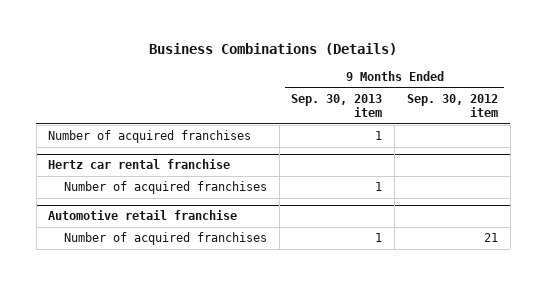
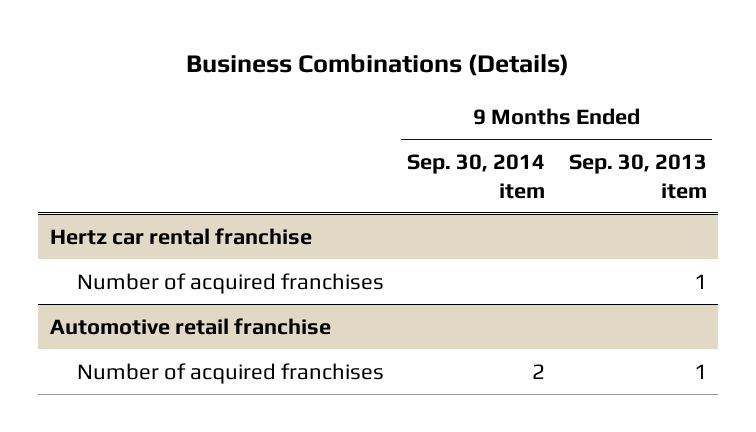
- | 9 Months Ended Sep. 30, 2013 item | 9 Months Ended Sep. 30, 2012 item
+ | 9 Months Ended Sep. 30, 2014 item | 9 Months Ended Sep. 30, 2013 item
- Number of acquired franchises | 1 |

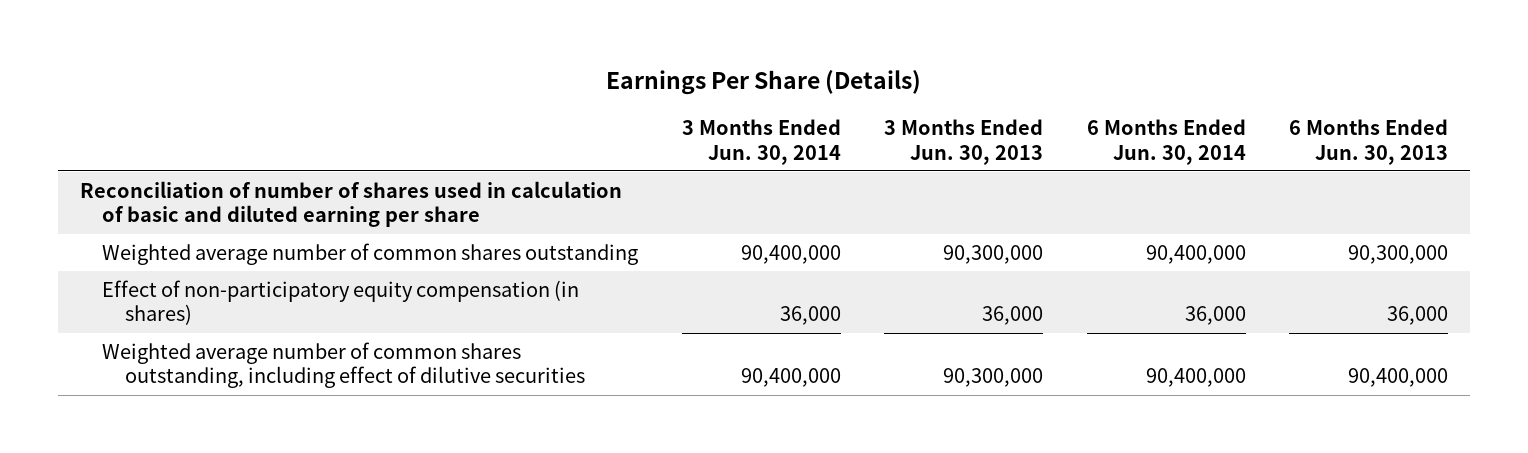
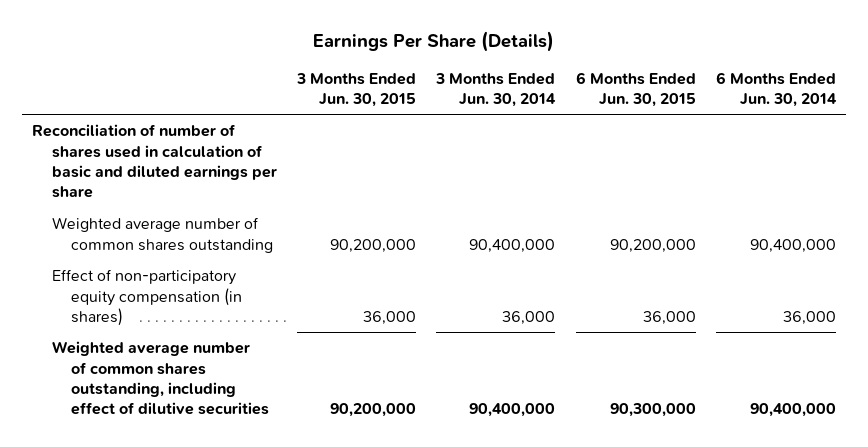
- | 3 Months Ended Jun. 30, 2014 | 3 Months Ended Jun. 30, 2013 | 6 Months Ended Jun. 30, 2014 | 6 Months Ended Jun. 30, 2013
+ | 3 Months Ended Jun. 30, 2015 | 3 Months Ended Jun. 30, 2014 | 6 Months Ended Jun. 30, 2015 | 6 Months Ended Jun. 30, 2014
- Reconciliation of number of shares used in calculation of basic and diluted earning per share
+ Reconciliation of number of shares used in calculation of basic and diluted earnings per share

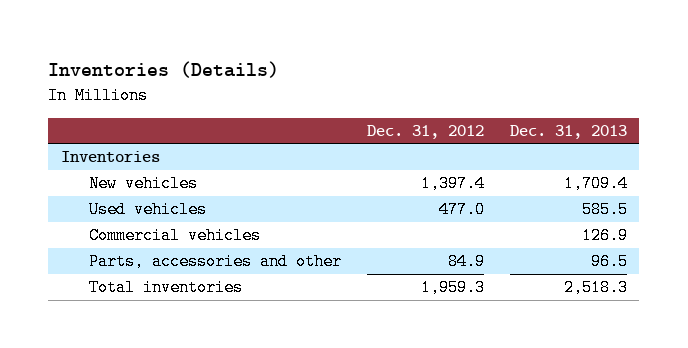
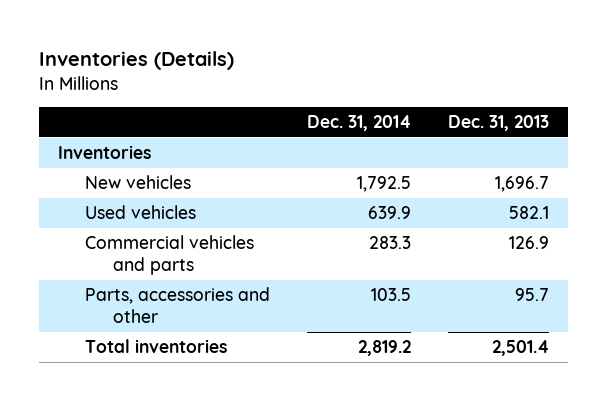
- | Dec. 31, 2012 | Dec. 31, 2013
+ | Dec. 31, 2014 | Dec. 31, 2013
- New vehicles | 1,397.4 | 1,709.4
- Used vehicles | 477.0 | 585.5
- Commercial vehicles | | 126.9
- Parts, accessories and other | 84.9 | 96.5
- Total inventories | 1,959.3 | 2,518.3
+ New vehicles | 1,792.5 | 1,696.7
+ Used vehicles | 639.9 | 582.1
+ Commercial vehicles and parts | 283.3 | 126.9
+ Parts, accessories and other | 103.5 | 95.7
+ Total inventories | 2,819.2 | 2,501.4

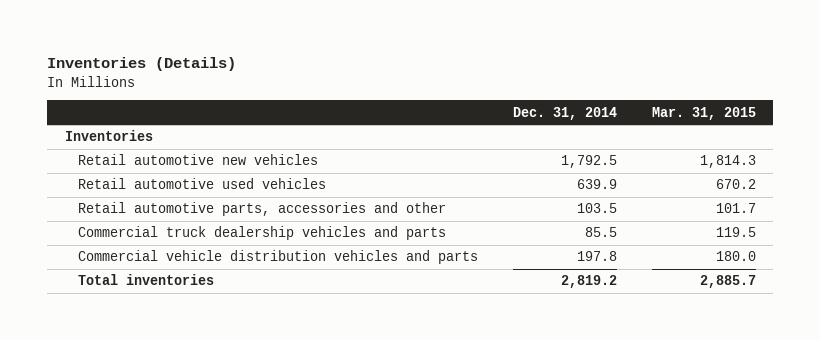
- | Dec. 31, 2014 | Dec. 31, 2013
+ | Dec. 31, 2014 | Mar. 31, 2015
- New vehicles | 1,792.5 | 1,696.7
- Used vehicles | 639.9 | 582.1
- Commercial vehicles and parts | 283.3 | 126.9
- Parts, accessories and other | 103.5 | 95.7
+ Retail automotive new vehicles | 1,792.5 | 1,814.3
+ Retail automotive used vehicles | 639.9 | 670.2
+ Retail automotive parts, accessories and other | 103.5 | 101.7
+ Commercial truck dealership vehicles and parts | 85.5 | 119.5
+ Commercial vehicle distribution vehicles and parts | 197.8 | 180.0

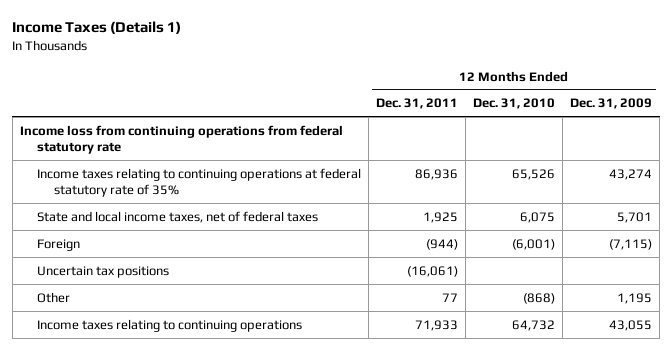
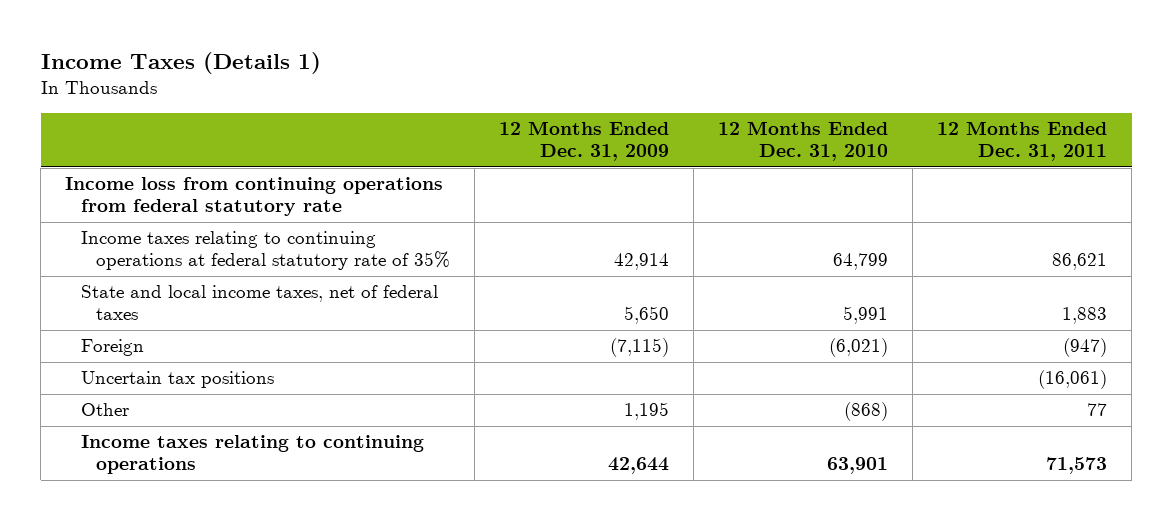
- | 12 Months Ended Dec. 31, 2011 | 12 Months Ended Dec. 31, 2010 | 12 Months Ended Dec. 31, 2009
+ | 12 Months Ended Dec. 31, 2009 | 12 Months Ended Dec. 31, 2010 | 12 Months Ended Dec. 31, 2011
- Income taxes relating to continuing operations at federal statutory rate of 35% | 86,936 | 65,526 | 43,274
- State and local income taxes, net of federal taxes | 1,925 | 6,075 | 5,701
- Foreign | (944) | (6,001) | (7,115)
+ Income taxes relating to continuing operations at federal statutory rate of 35% | 42,914 | 64,799 | 86,621
+ State and local income taxes, net of federal taxes | 5,650 | 5,991 | 1,883
+ Foreign | (7,115) | (6,021) | (947)
- Income taxes relating to continuing operations | 71,933 | 64,732 | 43,055
+ Income taxes relating to continuing operations | 42,644 | 63,901 | 71,573

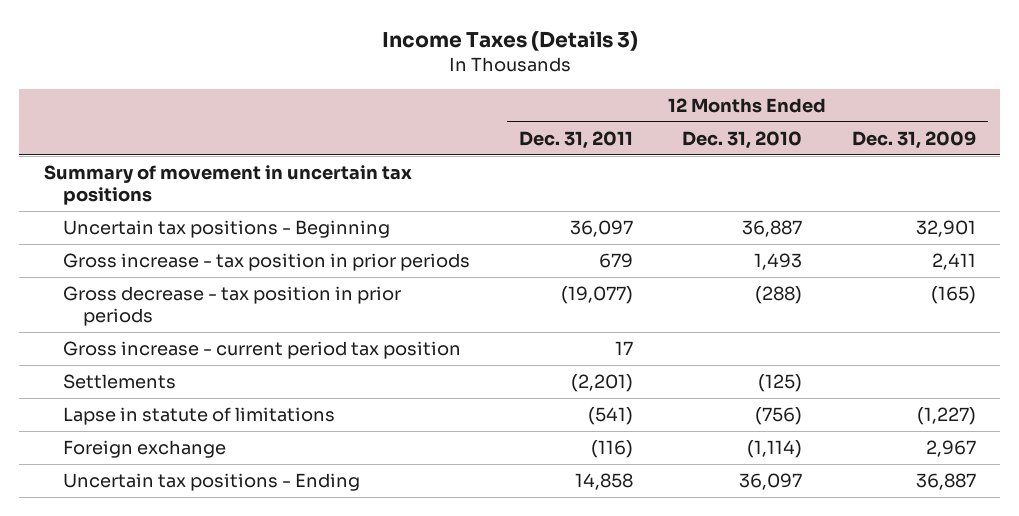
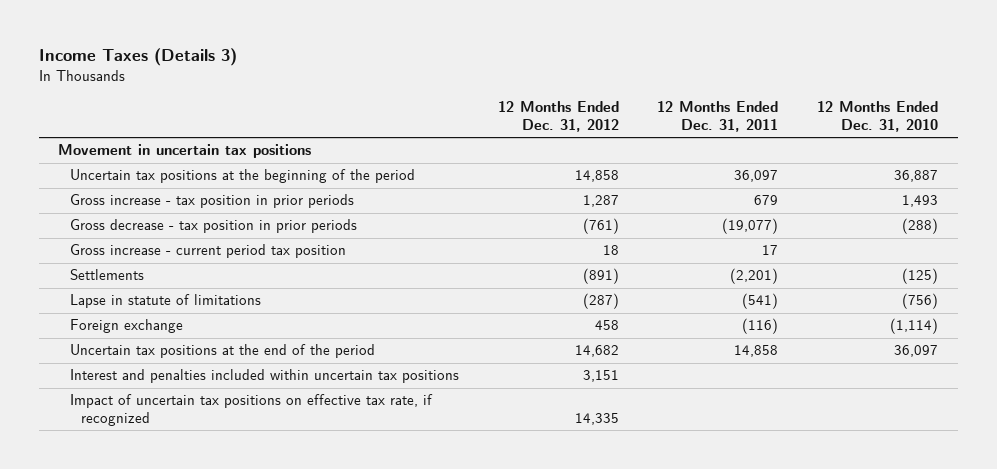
- | 12 Months Ended Dec. 31, 2011 | 12 Months Ended Dec. 31, 2010 | 12 Months Ended Dec. 31, 2009
+ | 12 Months Ended Dec. 31, 2012 | 12 Months Ended Dec. 31, 2011 | 12 Months Ended Dec. 31, 2010
- Summary of movement in uncertain tax positions
- Uncertain tax positions - Beginning | 36,097 | 36,887 | 32,901
+ Movement in uncertain tax positions
+ Uncertain tax positions at the beginning of the period | 14,858 | 36,097 | 36,887
- Uncertain tax positions - Ending | 14,858 | 36,097 | 36,887
+ Uncertain tax positions at the end of the period | 14,682 | 14,858 | 36,097
+ Interest and penalties included within uncertain tax positions | 3,151 | |
+ Impact of uncertain tax positions on effective tax rate, if recognized | 14,335 | |

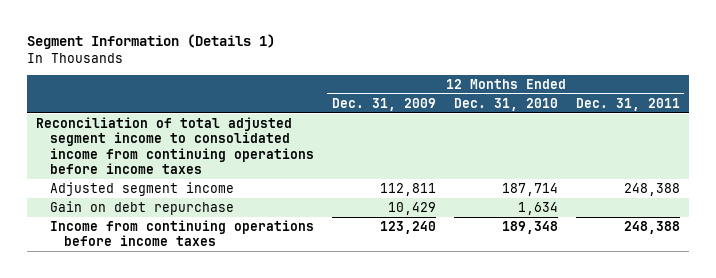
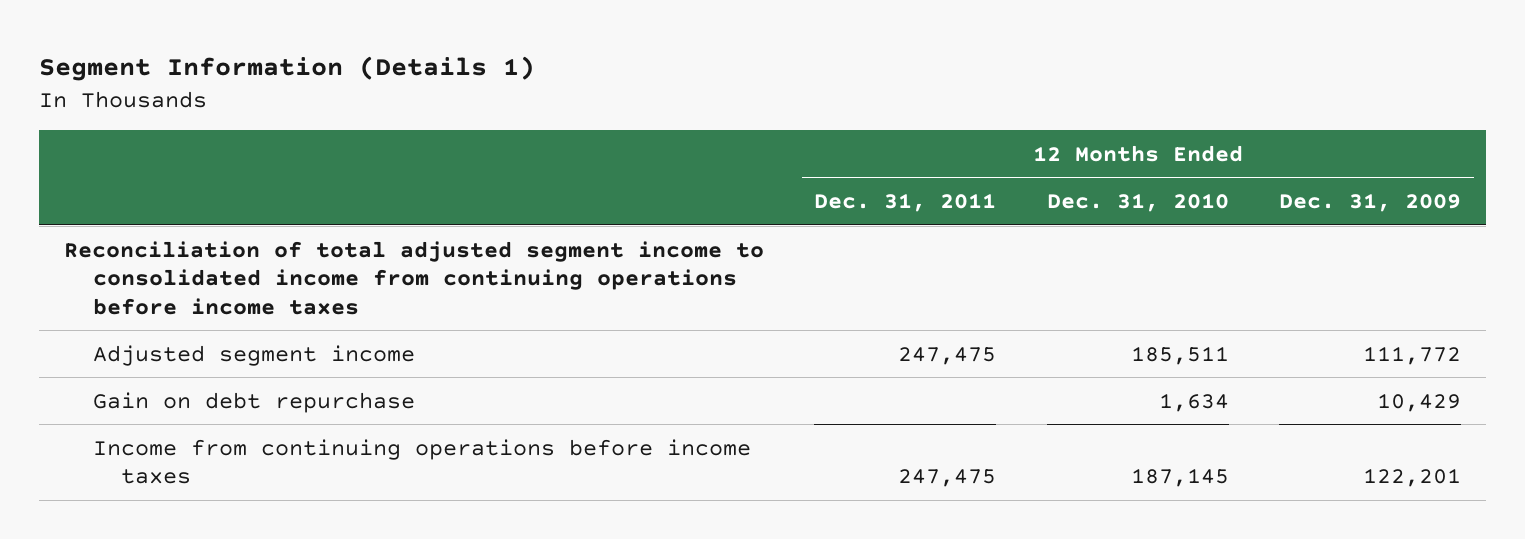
- | 12 Months Ended Dec. 31, 2009 | 12 Months Ended Dec. 31, 2010 | 12 Months Ended Dec. 31, 2011
+ | 12 Months Ended Dec. 31, 2011 | 12 Months Ended Dec. 31, 2010 | 12 Months Ended Dec. 31, 2009
- Adjusted segment income | 112,811 | 187,714 | 248,388
+ Adjusted segment income | 247,475 | 185,511 | 111,772
- Income from continuing operations before income taxes | 123,240 | 189,348 | 248,388
+ Income from continuing operations before income taxes | 247,475 | 187,145 | 122,201

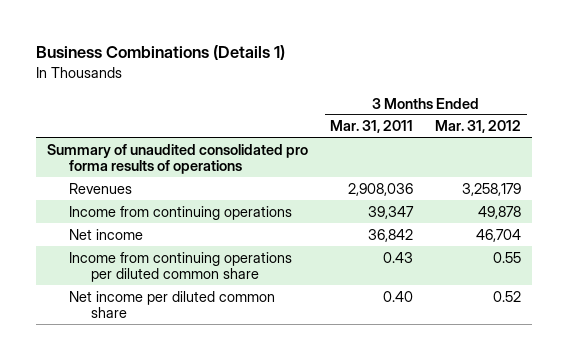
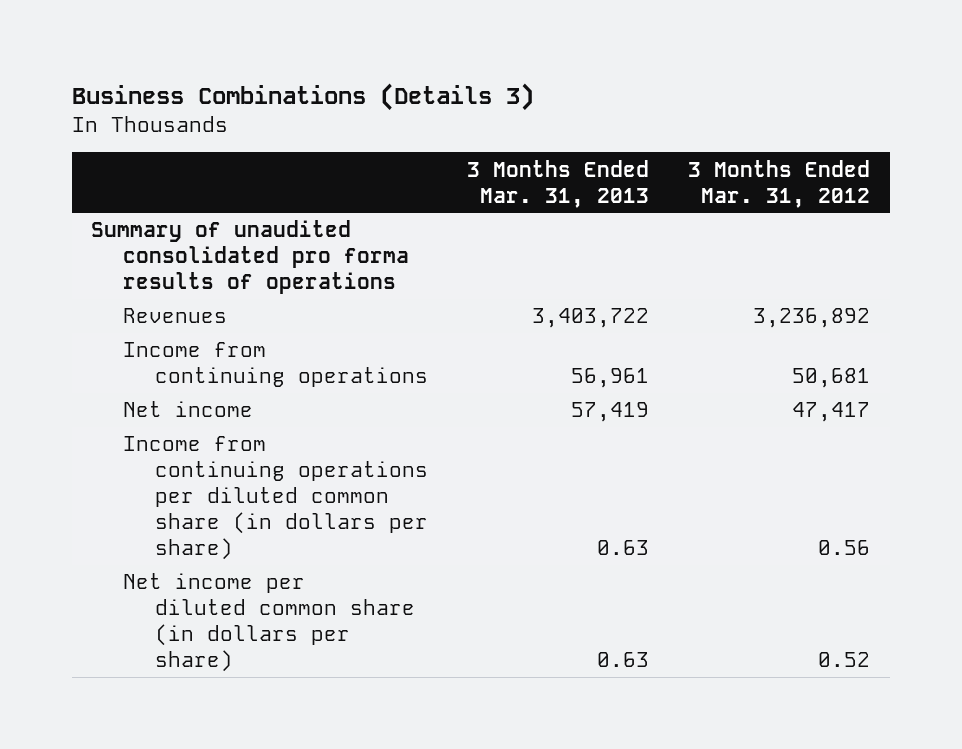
- Business Combinations (Details 1)
+ Business Combinations (Details 3)
- | 3 Months Ended Mar. 31, 2011 | 3 Months Ended Mar. 31, 2012
+ | 3 Months Ended Mar. 31, 2013 | 3 Months Ended Mar. 31, 2012
- Revenues | 2,908,036 | 3,258,179
- Income from continuing operations | 39,347 | 49,878
- Net income | 36,842 | 46,704
- Income from continuing operations per diluted common share | 0.43 | 0.55
- Net income per diluted common share | 0.40 | 0.52
+ Revenues | 3,403,722 | 3,236,892
+ Income from continuing operations | 56,961 | 50,681
+ Net income | 57,419 | 47,417
+ Income from continuing operations per diluted common share (in dollars per share) | 0.63 | 0.56
+ Net income per diluted common share (in dollars per share) | 0.63 | 0.52

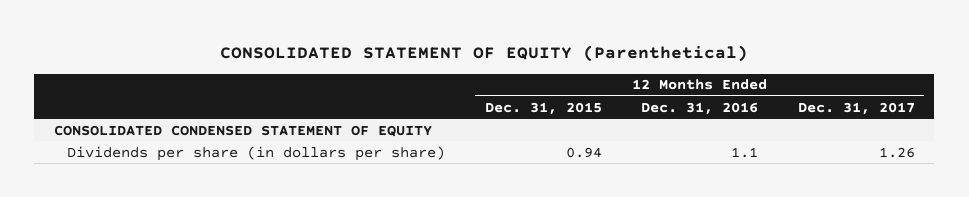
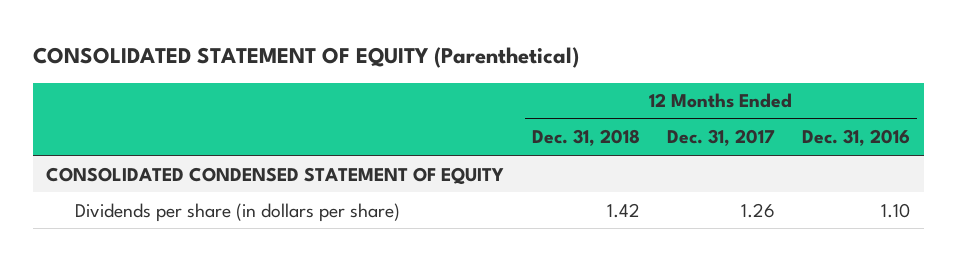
- | 12 Months Ended Dec. 31, 2015 | 12 Months Ended Dec. 31, 2016 | 12 Months Ended Dec. 31, 2017
+ | 12 Months Ended Dec. 31, 2018 | 12 Months Ended Dec. 31, 2017 | 12 Months Ended Dec. 31, 2016
- Dividends per share (in dollars per share) | 0.94 | 1.1 | 1.26
+ Dividends per share (in dollars per share) | 1.42 | 1.26 | 1.10

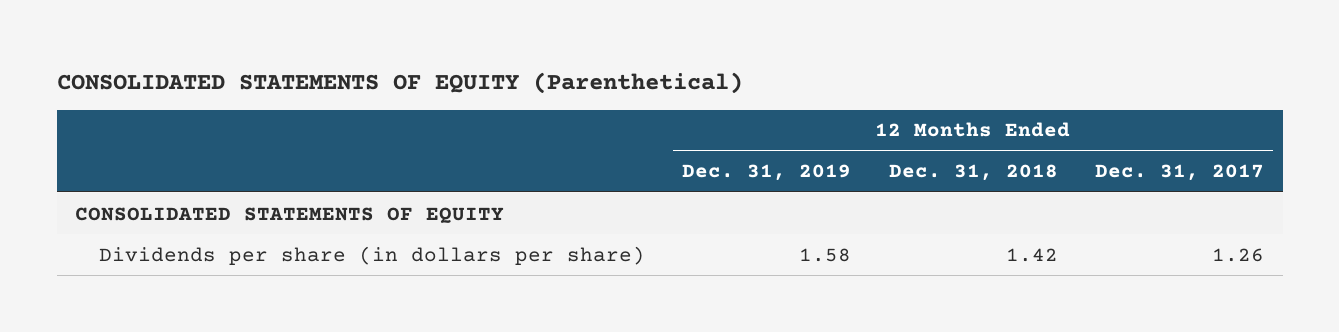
- CONSOLIDATED STATEMENT OF EQUITY (Parenthetical)
+ CONSOLIDATED STATEMENTS OF EQUITY (Parenthetical)
- | 12 Months Ended Dec. 31, 2018 | 12 Months Ended Dec. 31, 2017 | 12 Months Ended Dec. 31, 2016
+ | 12 Months Ended Dec. 31, 2019 | 12 Months Ended Dec. 31, 2018 | 12 Months Ended Dec. 31, 2017
- CONSOLIDATED CONDENSED STATEMENT OF EQUITY
+ CONSOLIDATED STATEMENTS OF EQUITY

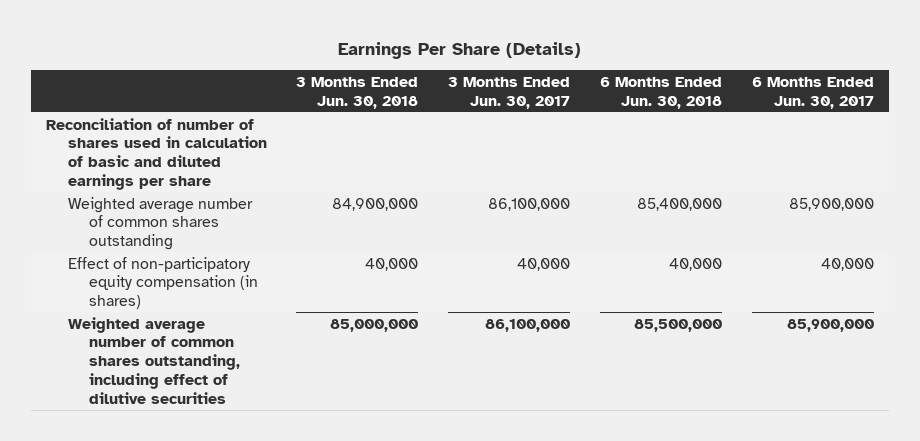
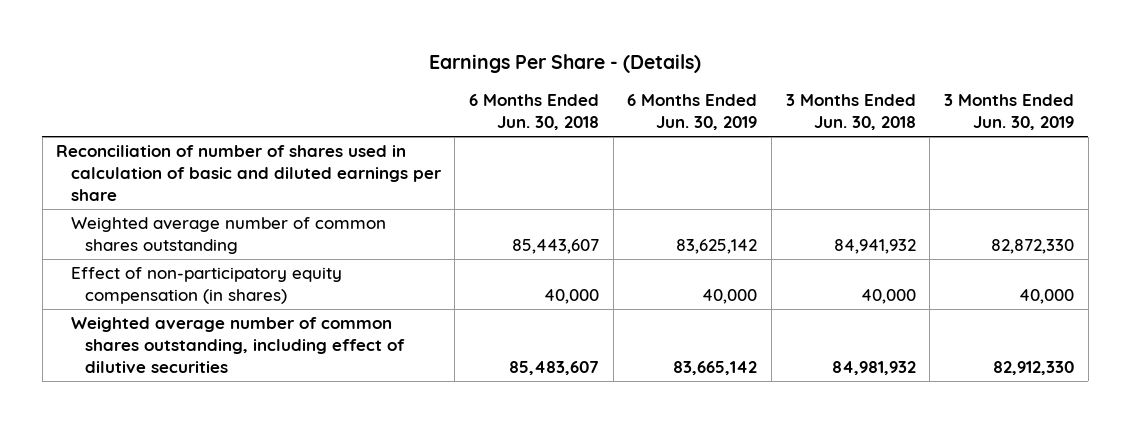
- Earnings Per Share (Details)
+ Earnings Per Share - (Details)
- | 3 Months Ended Jun. 30, 2018 | 3 Months Ended Jun. 30, 2017 | 6 Months Ended Jun. 30, 2018 | 6 Months Ended Jun. 30, 2017
+ | 6 Months Ended Jun. 30, 2018 | 6 Months Ended Jun. 30, 2019 | 3 Months Ended Jun. 30, 2018 | 3 Months Ended Jun. 30, 2019
- Weighted average number of common shares outstanding | 84,900,000 | 86,100,000 | 85,400,000 | 85,900,000
+ Weighted average number of common shares outstanding | 85,443,607 | 83,625,142 | 84,941,932 | 82,872,330
- Weighted average number of common shares outstanding, including effect of dilutive securities | 85,000,000 | 86,100,000 | 85,500,000 | 85,900,000
+ Weighted average number of common shares outstanding, including effect of dilutive securities | 85,483,607 | 83,665,142 | 84,981,932 | 82,912,330

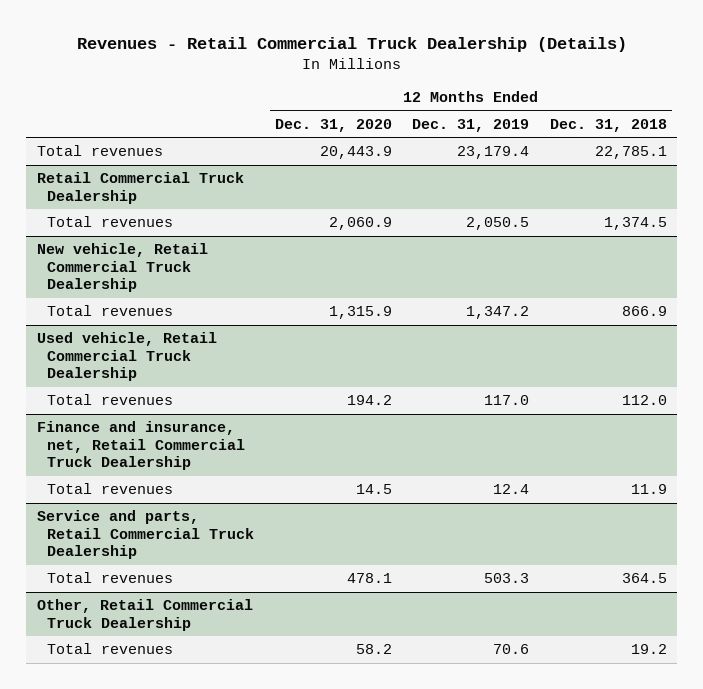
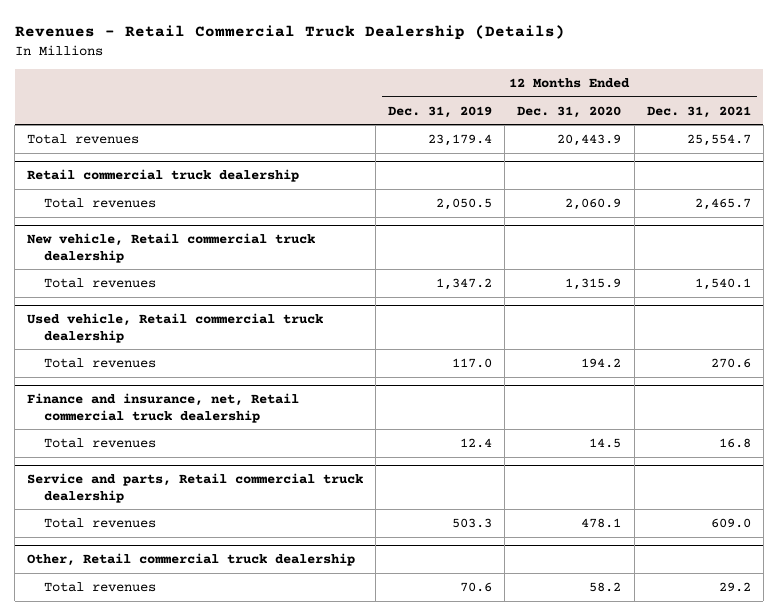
- | 12 Months Ended Dec. 31, 2020 | 12 Months Ended Dec. 31, 2019 | 12 Months Ended Dec. 31, 2018
+ | 12 Months Ended Dec. 31, 2019 | 12 Months Ended Dec. 31, 2020 | 12 Months Ended Dec. 31, 2021
- Retail Commercial Truck Dealership
+ Retail commercial truck dealership
- New vehicle, Retail Commercial Truck Dealership
+ New vehicle, Retail commercial truck dealership
- Used vehicle, Retail Commercial Truck Dealership
+ Used vehicle, Retail commercial truck dealership
- Finance and insurance, net, Retail Commercial Truck Dealership
+ Finance and insurance, net, Retail commercial truck dealership
- Service and parts, Retail Commercial Truck Dealership
+ Service and parts, Retail commercial truck dealership
- Other, Retail Commercial Truck Dealership
+ Other, Retail commercial truck dealership

